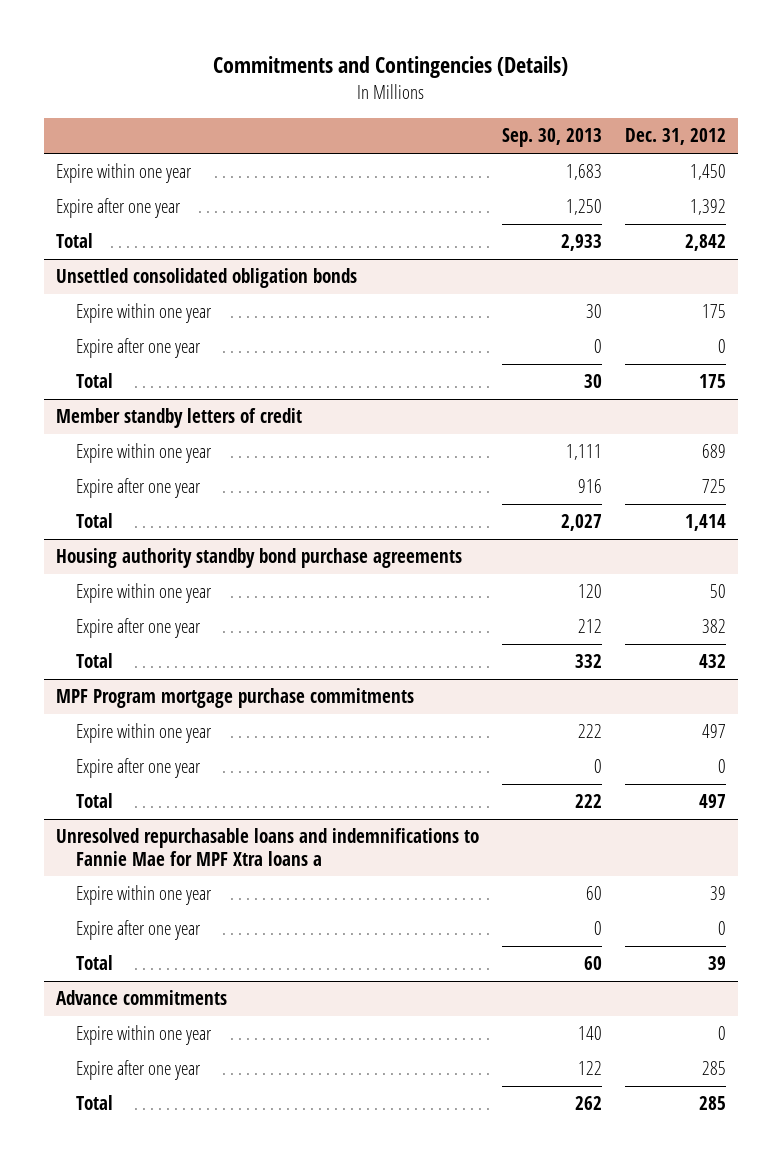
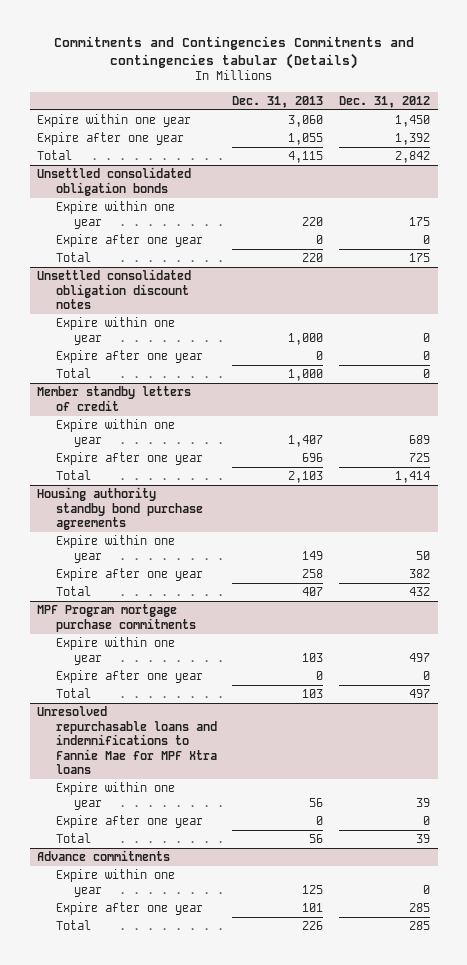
- Commitments and Contingencies (Details)
+ Commitments and Contingencies Commitments and contingencies tabular (Details)
- | Sep. 30, 2013 | Dec. 31, 2012
+ | Dec. 31, 2013 | Dec. 31, 2012
+ Unsettled consolidated obligation discount notes
+ Expire within one year | 1,000 | 0
+ Expire after one year | 0 | 0
+ Total | 1,000 | 0
- Unresolved repurchasable loans and indemnifications to Fannie Mae for MPF Xtra loans a
+ Unresolved repurchasable loans and indemnifications to Fannie Mae for MPF Xtra loans

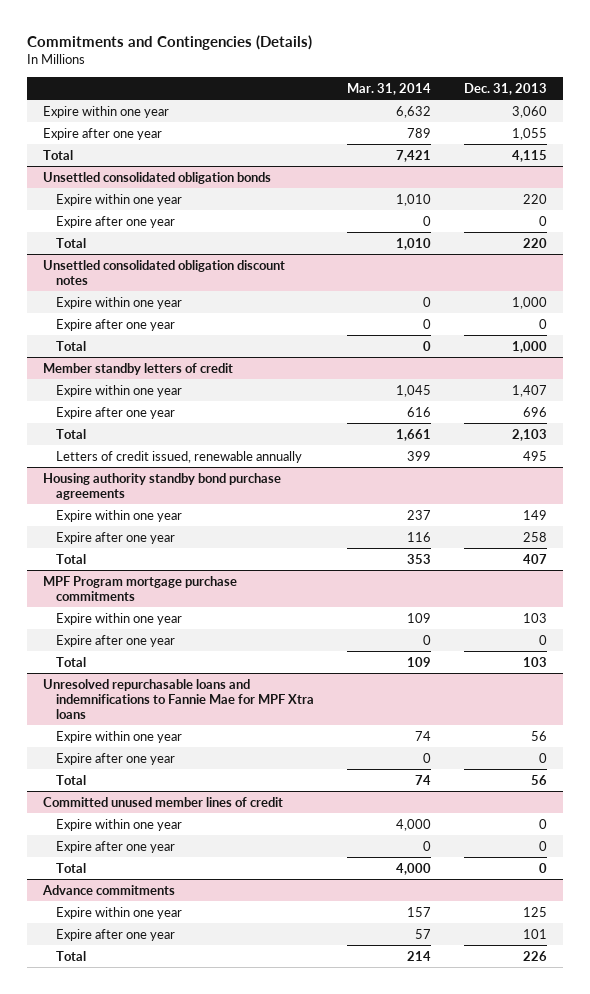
- Commitments and Contingencies Commitments and contingencies tabular (Details)
+ Commitments and Contingencies (Details)
- | Dec. 31, 2013 | Dec. 31, 2012
+ | Mar. 31, 2014 | Dec. 31, 2013
@ Member standby letters of credit
+ Letters of credit issued, renewable annually | 399 | 495
+ Committed unused member lines of credit
+ Expire within one year | 4,000 | 0
+ Expire after one year | 0 | 0
+ Total | 4,000 | 0

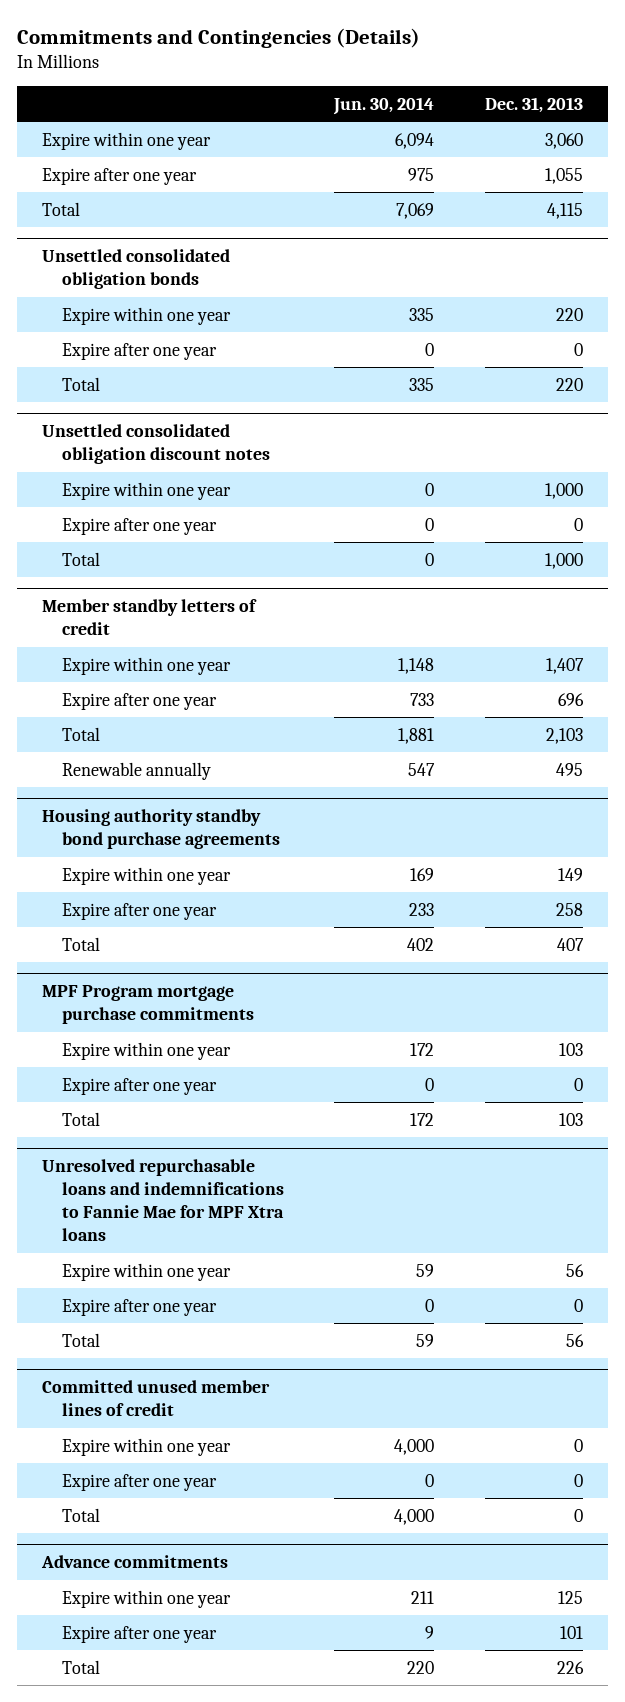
- | Mar. 31, 2014 | Dec. 31, 2013
+ | Jun. 30, 2014 | Dec. 31, 2013
@ Member standby letters of credit
- Letters of credit issued, renewable annually | 399 | 495
+ Renewable annually | 547 | 495

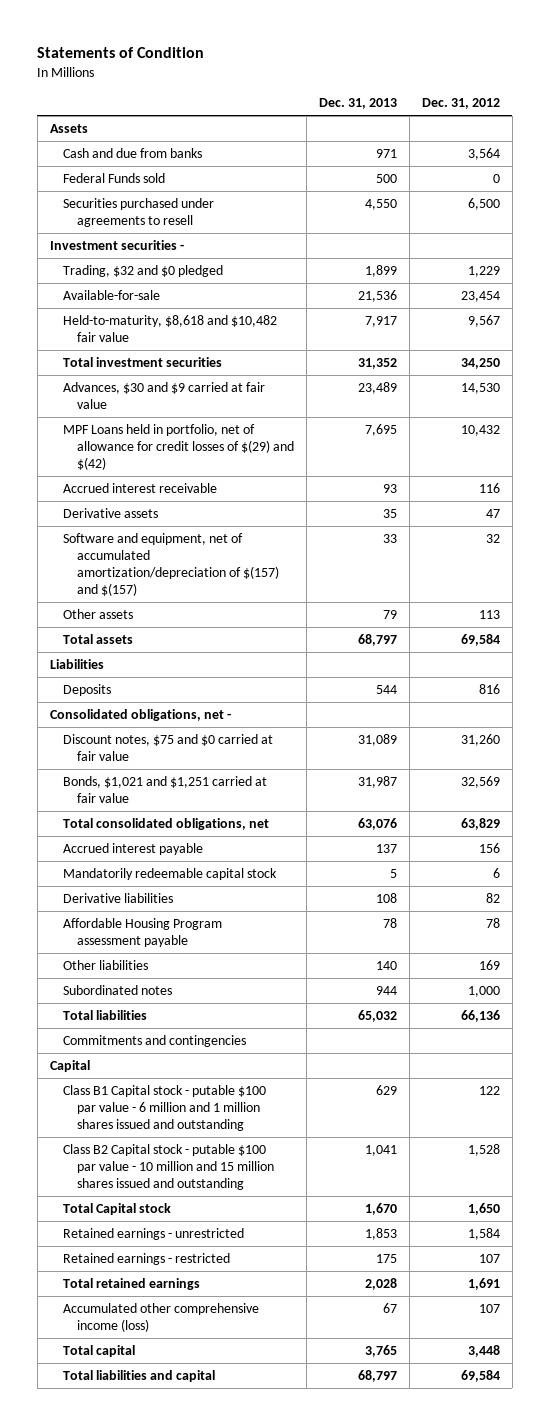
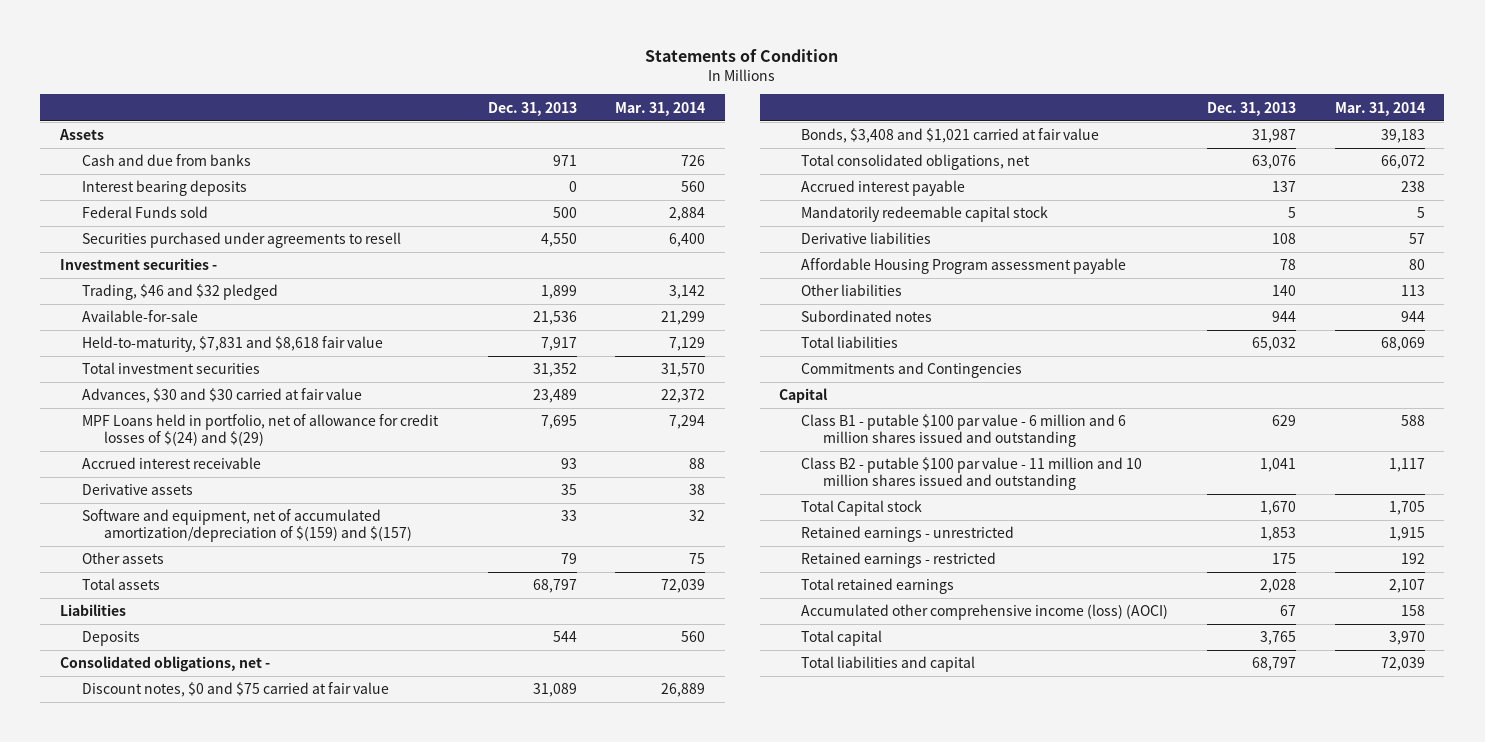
- | Dec. 31, 2013 | Dec. 31, 2012
+ | Dec. 31, 2013 | Mar. 31, 2014
+ Interest bearing deposits | 0 | 560
- Trading, $32 and $0 pledged | 1,899 | 1,229
+ Trading, $46 and $32 pledged | 1,899 | 3,142
- Held-to-maturity, $8,618 and $10,482 fair value | 7,917 | 9,567
+ Held-to-maturity, $7,831 and $8,618 fair value | 7,917 | 7,129
- Advances, $30 and $9 carried at fair value | 23,489 | 14,530
- MPF Loans held in portfolio, net of allowance for credit losses of $(29) and $(42) | 7,695 | 10,432
+ Advances, $30 and $30 carried at fair value | 23,489 | 22,372
+ MPF Loans held in portfolio, net of allowance for credit losses of $(24) and $(29) | 7,695 | 7,294
- Software and equipment, net of accumulated amortization/depreciation of $(157) and $(157) | 33 | 32
+ Software and equipment, net of accumulated amortization/depreciation of $(159) and $(157) | 33 | 32
- Discount notes, $75 and $0 carried at fair value | 31,089 | 31,260
- Bonds, $1,021 and $1,251 carried at fair value | 31,987 | 32,569
+ Discount notes, $0 and $75 carried at fair value | 31,089 | 26,889
+ Bonds, $3,408 and $1,021 carried at fair value | 31,987 | 39,183
- Commitments and contingencies
+ Commitments and Contingencies
- Class B1 Capital stock - putable $100 par value - 6 million and 1 million shares issued and outstanding | 629 | 122
- Class B2 Capital stock - putable $100 par value - 10 million and 15 million shares issued and outstanding | 1,041 | 1,528
+ Class B1 - putable $100 par value - 6 million and 6 million shares issued and outstanding | 629 | 588
+ Class B2 - putable $100 par value - 11 million and 10 million shares issued and outstanding | 1,041 | 1,117
- Accumulated other comprehensive income (loss) | 67 | 107
+ Accumulated other comprehensive income (loss) (AOCI) | 67 | 158

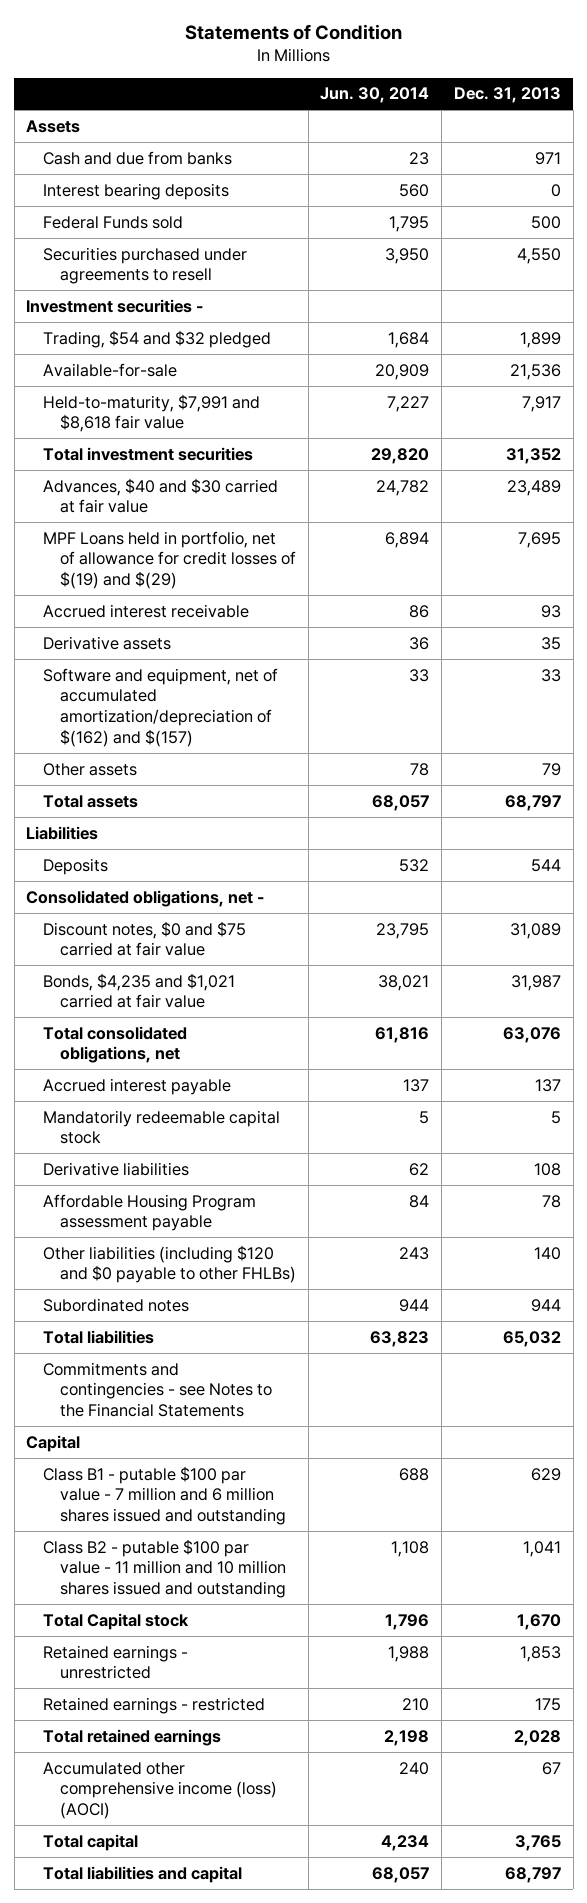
- | Dec. 31, 2013 | Mar. 31, 2014
+ | Jun. 30, 2014 | Dec. 31, 2013
- Trading, $46 and $32 pledged | 1,899 | 3,142
+ Trading, $54 and $32 pledged | 1,684 | 1,899
- Held-to-maturity, $7,831 and $8,618 fair value | 7,917 | 7,129
+ Held-to-maturity, $7,991 and $8,618 fair value | 7,227 | 7,917
- Advances, $30 and $30 carried at fair value | 23,489 | 22,372
- MPF Loans held in portfolio, net of allowance for credit losses of $(24) and $(29) | 7,695 | 7,294
+ Advances, $40 and $30 carried at fair value | 24,782 | 23,489
+ MPF Loans held in portfolio, net of allowance for credit losses of $(19) and $(29) | 6,894 | 7,695
- Software and equipment, net of accumulated amortization/depreciation of $(159) and $(157) | 33 | 32
+ Software and equipment, net of accumulated amortization/depreciation of $(162) and $(157) | 33 | 33
- Bonds, $3,408 and $1,021 carried at fair value | 31,987 | 39,183
+ Bonds, $4,235 and $1,021 carried at fair value | 38,021 | 31,987
- Other liabilities | 140 | 113
+ Other liabilities (including $120 and $0 payable to other FHLBs) | 243 | 140
- Commitments and Contingencies
+ Commitments and contingencies - see Notes to the Financial Statements
- Class B1 - putable $100 par value - 6 million and 6 million shares issued and outstanding | 629 | 588
+ Class B1 - putable $100 par value - 7 million and 6 million shares issued and outstanding | 688 | 629

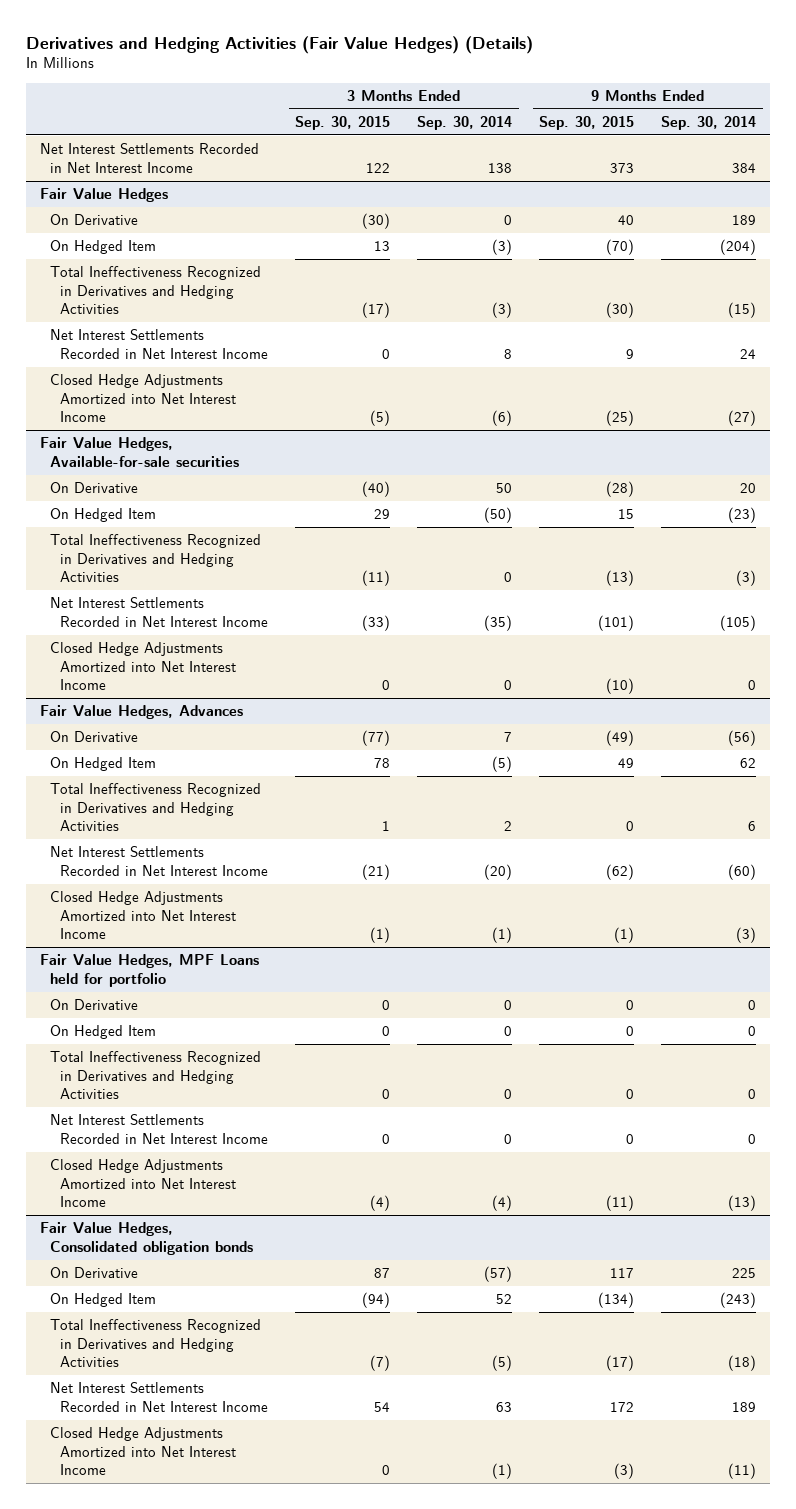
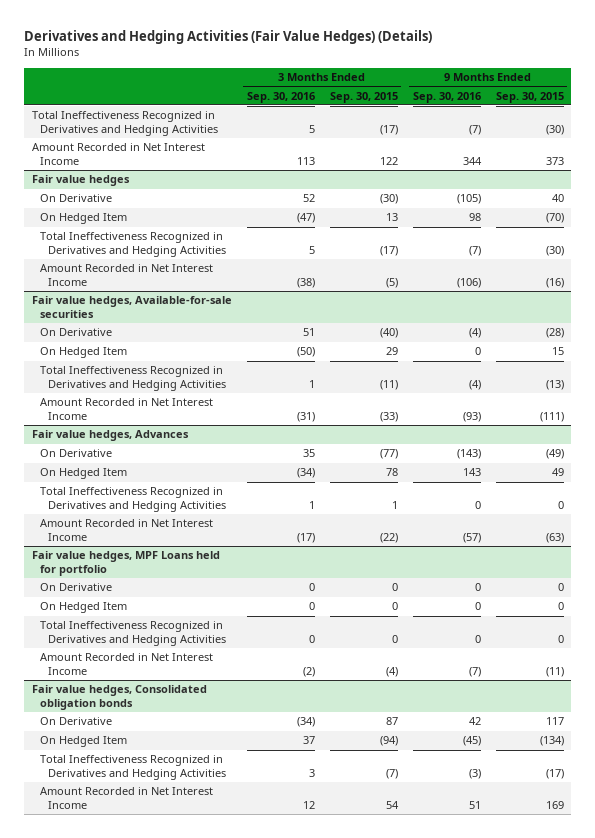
- | 3 Months Ended Sep. 30, 2015 | 3 Months Ended Sep. 30, 2014 | 9 Months Ended Sep. 30, 2015 | 9 Months Ended Sep. 30, 2014
+ | 3 Months Ended Sep. 30, 2016 | 3 Months Ended Sep. 30, 2015 | 9 Months Ended Sep. 30, 2016 | 9 Months Ended Sep. 30, 2015
- Net Interest Settlements Recorded in Net Interest Income | 122 | 138 | 373 | 384
- Fair Value Hedges
+ Total Ineffectiveness Recognized in Derivatives and Hedging Activities | 5 | (17) | (7) | (30)
+ Amount Recorded in Net Interest Income | 113 | 122 | 344 | 373
+ Fair value hedges
- Net Interest Settlements Recorded in Net Interest Income | 0 | 8 | 9 | 24
- Closed Hedge Adjustments Amortized into Net Interest Income | (5) | (6) | (25) | (27)
- Fair Value Hedges, Available-for-sale securities
+ Amount Recorded in Net Interest Income | (38) | (5) | (106) | (16)
+ Fair value hedges, Available-for-sale securities
- Net Interest Settlements Recorded in Net Interest Income | (33) | (35) | (101) | (105)
- Closed Hedge Adjustments Amortized into Net Interest Income | 0 | 0 | (10) | 0
- Fair Value Hedges, Advances
+ Amount Recorded in Net Interest Income | (31) | (33) | (93) | (111)
+ Fair value hedges, Advances
- Net Interest Settlements Recorded in Net Interest Income | (21) | (20) | (62) | (60)
- Closed Hedge Adjustments Amortized into Net Interest Income | (1) | (1) | (1) | (3)
- Fair Value Hedges, MPF Loans held for portfolio
+ Amount Recorded in Net Interest Income | (17) | (22) | (57) | (63)
+ Fair value hedges, MPF Loans held for portfolio
- Net Interest Settlements Recorded in Net Interest Income | 0 | 0 | 0 | 0
- Closed Hedge Adjustments Amortized into Net Interest Income | (4) | (4) | (11) | (13)
- Fair Value Hedges, Consolidated obligation bonds
+ Amount Recorded in Net Interest Income | (2) | (4) | (7) | (11)
+ Fair value hedges, Consolidated obligation bonds
- Net Interest Settlements Recorded in Net Interest Income | 54 | 63 | 172 | 189
- Closed Hedge Adjustments Amortized into Net Interest Income | 0 | (1) | (3) | (11)
+ Amount Recorded in Net Interest Income | 12 | 54 | 51 | 169

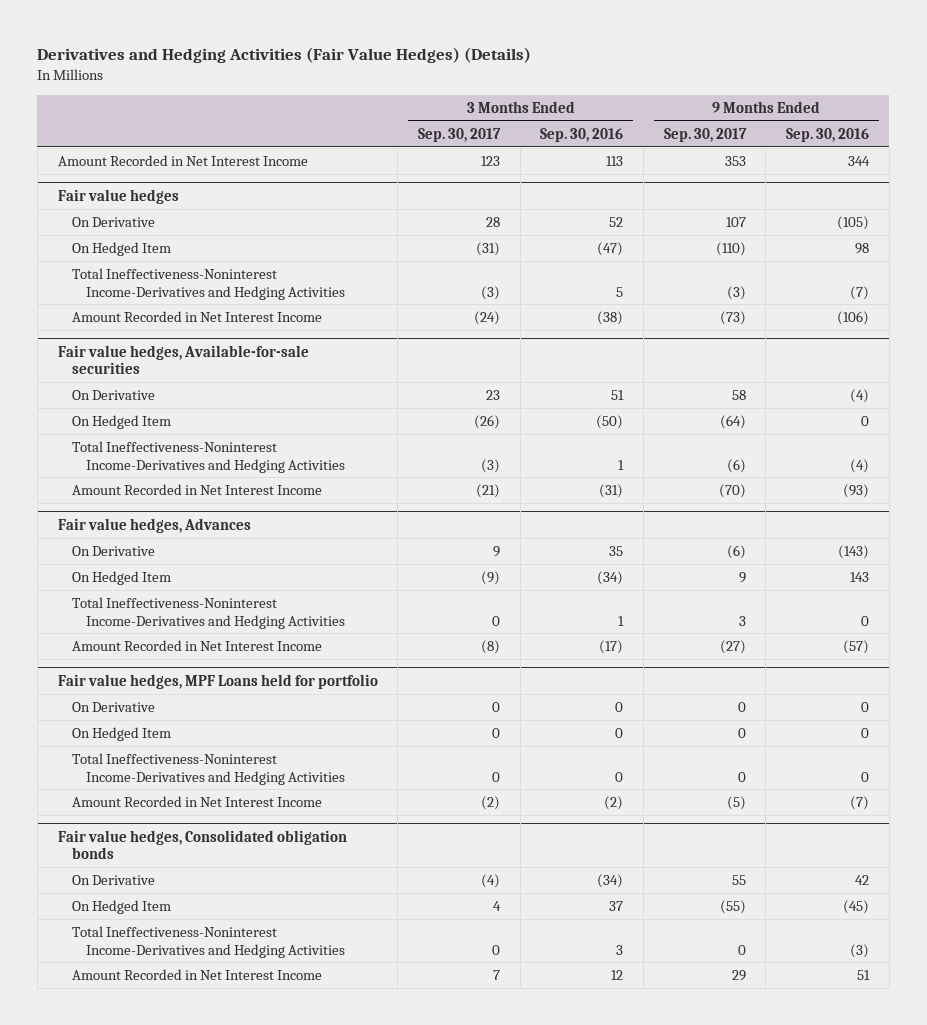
- | 3 Months Ended Sep. 30, 2016 | 3 Months Ended Sep. 30, 2015 | 9 Months Ended Sep. 30, 2016 | 9 Months Ended Sep. 30, 2015
+ | 3 Months Ended Sep. 30, 2017 | 3 Months Ended Sep. 30, 2016 | 9 Months Ended Sep. 30, 2017 | 9 Months Ended Sep. 30, 2016
- Total Ineffectiveness Recognized in Derivatives and Hedging Activities | 5 | (17) | (7) | (30)
@ Fair value hedges
- Total Ineffectiveness Recognized in Derivatives and Hedging Activities | 5 | (17) | (7) | (30)
+ Total Ineffectiveness-Noninterest Income-Derivatives and Hedging Activities | (3) | 5 | (3) | (7)
@ Fair value hedges, Available-for-sale securities
- Total Ineffectiveness Recognized in Derivatives and Hedging Activities | 1 | (11) | (4) | (13)
+ Total Ineffectiveness-Noninterest Income-Derivatives and Hedging Activities | (3) | 1 | (6) | (4)
@ Fair value hedges, Advances
- Total Ineffectiveness Recognized in Derivatives and Hedging Activities | 1 | 1 | 0 | 0
+ Total Ineffectiveness-Noninterest Income-Derivatives and Hedging Activities | 0 | 1 | 3 | 0
@ Fair value hedges, MPF Loans held for portfolio
- Total Ineffectiveness Recognized in Derivatives and Hedging Activities | 0 | 0 | 0 | 0
+ Total Ineffectiveness-Noninterest Income-Derivatives and Hedging Activities | 0 | 0 | 0 | 0
@ Fair value hedges, Consolidated obligation bonds
- Total Ineffectiveness Recognized in Derivatives and Hedging Activities | 3 | (7) | (3) | (17)
+ Total Ineffectiveness-Noninterest Income-Derivatives and Hedging Activities | 0 | 3 | 0 | (3)

